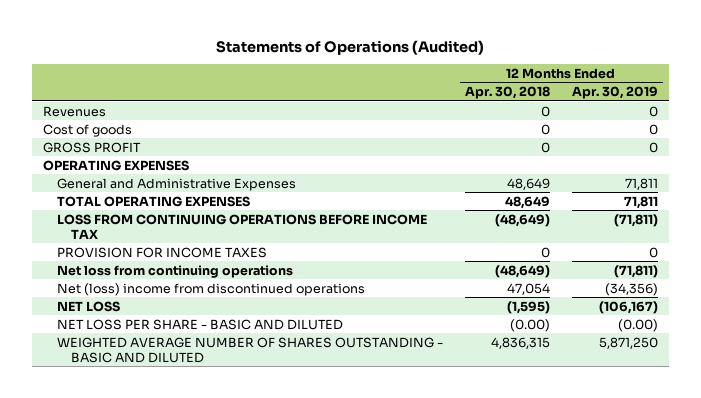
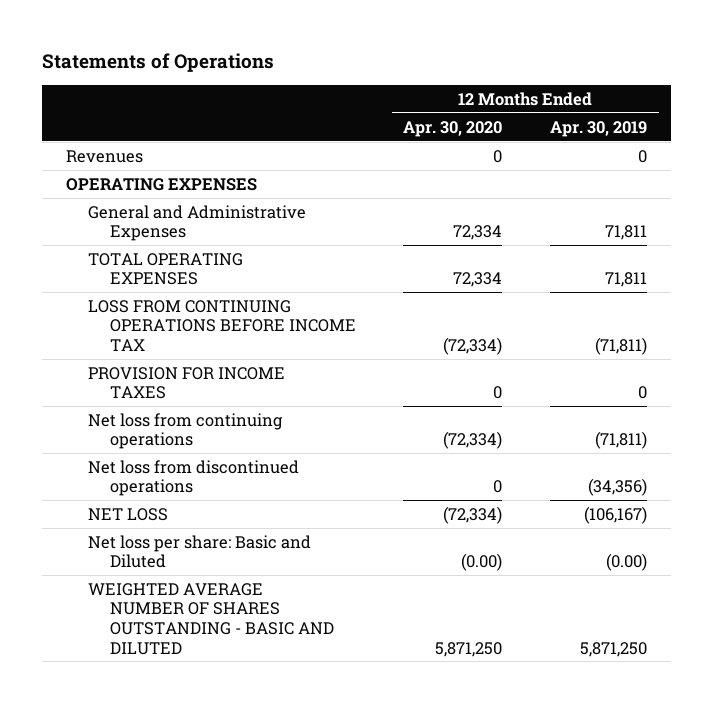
- Statements of Operations (Audited)
+ Statements of Operations
- | 12 Months Ended Apr. 30, 2018 | 12 Months Ended Apr. 30, 2019
+ | 12 Months Ended Apr. 30, 2020 | 12 Months Ended Apr. 30, 2019
- Cost of goods | 0 | 0
- GROSS PROFIT | 0 | 0
- Net (loss) income from discontinued operations | 47,054 | (34,356)
+ Net loss from discontinued operations | 0 | (34,356)
- NET LOSS PER SHARE - BASIC AND DILUTED | (0.00) | (0.00)
+ Net loss per share: Basic and Diluted | (0.00) | (0.00)

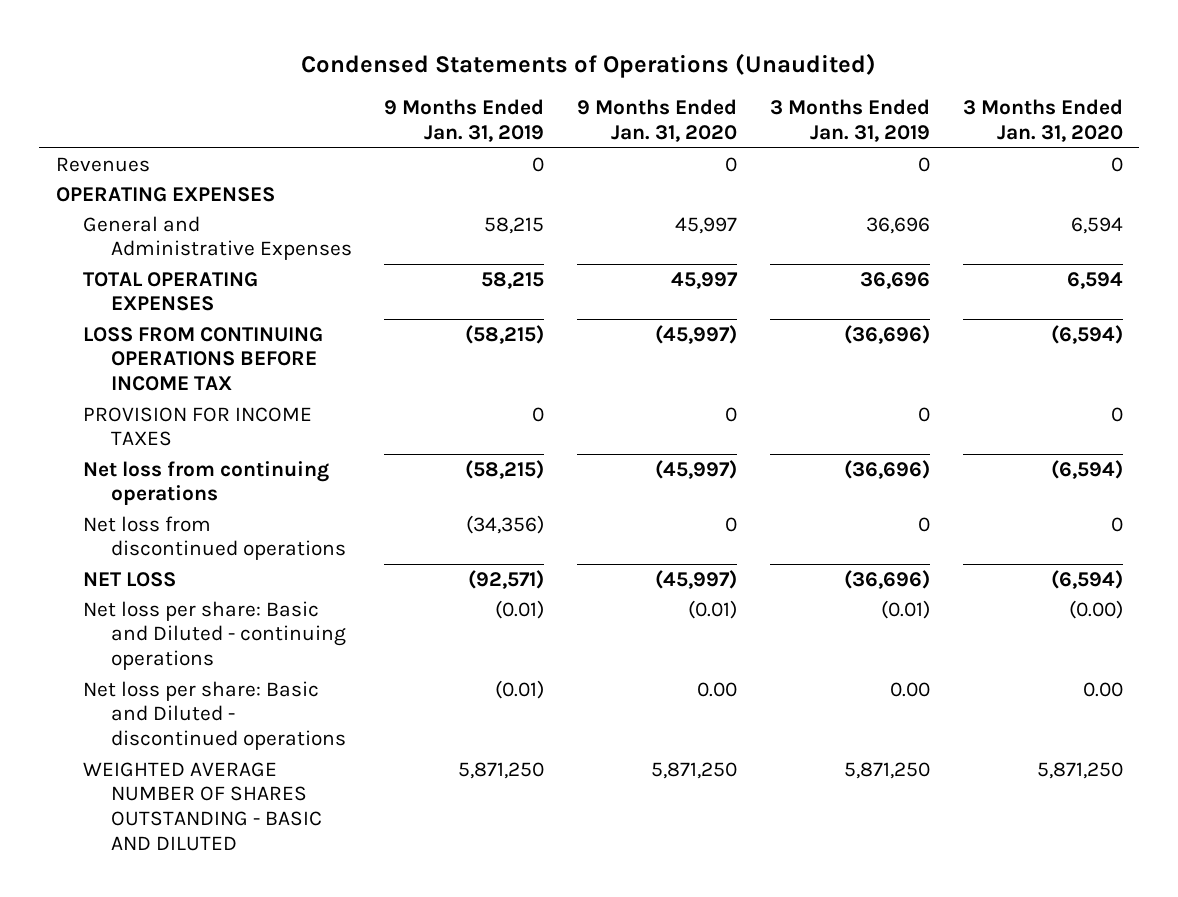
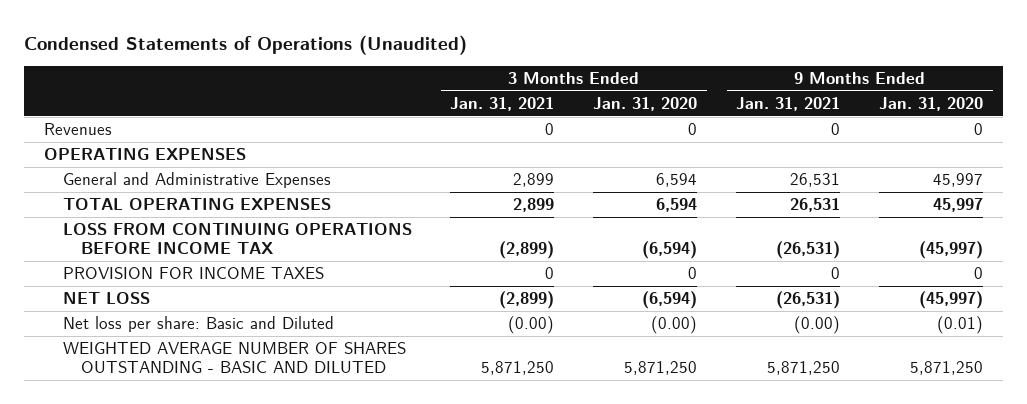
- | 9 Months Ended Jan. 31, 2019 | 9 Months Ended Jan. 31, 2020 | 3 Months Ended Jan. 31, 2019 | 3 Months Ended Jan. 31, 2020
+ | 3 Months Ended Jan. 31, 2021 | 3 Months Ended Jan. 31, 2020 | 9 Months Ended Jan. 31, 2021 | 9 Months Ended Jan. 31, 2020
- Net loss from continuing operations | (58,215) | (45,997) | (36,696) | (6,594)
- Net loss from discontinued operations | (34,356) | 0 | 0 | 0
- Net loss per share: Basic and Diluted - continuing operations | (0.01) | (0.01) | (0.01) | (0.00)
- Net loss per share: Basic and Diluted - discontinued operations | (0.01) | 0.00 | 0.00 | 0.00
+ Net loss per share: Basic and Diluted | (0.00) | (0.00) | (0.00) | (0.01)

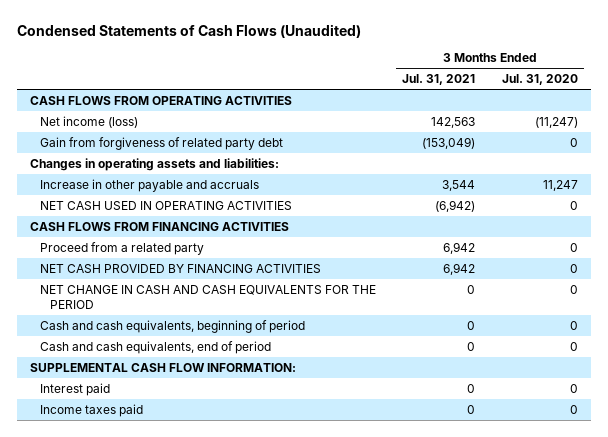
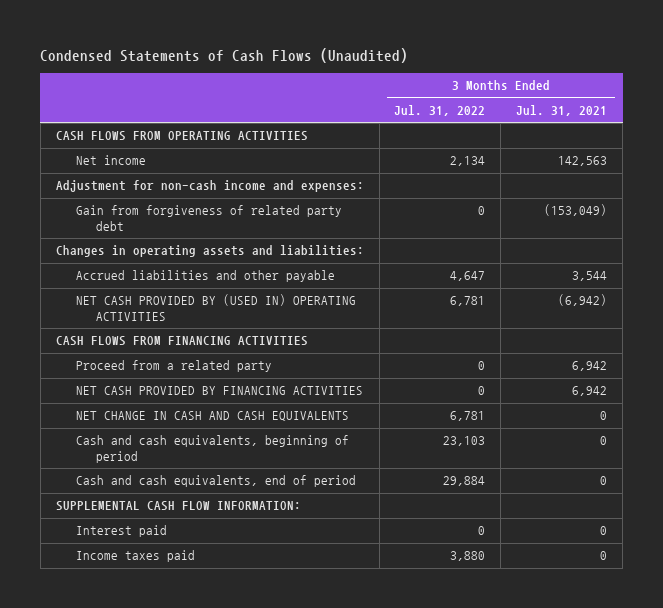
- | 3 Months Ended Jul. 31, 2021 | 3 Months Ended Jul. 31, 2020
+ | 3 Months Ended Jul. 31, 2022 | 3 Months Ended Jul. 31, 2021
- Net income (loss) | 142,563 | (11,247)
+ Net income | 2,134 | 142,563
+ Adjustment for non-cash income and expenses:
- Increase in other payable and accruals | 3,544 | 11,247
- NET CASH USED IN OPERATING ACTIVITIES | (6,942) | 0
+ Accrued liabilities and other payable | 4,647 | 3,544
+ NET CASH PROVIDED BY (USED IN) OPERATING ACTIVITIES | 6,781 | (6,942)
- NET CHANGE IN CASH AND CASH EQUIVALENTS FOR THE PERIOD | 0 | 0
+ NET CHANGE IN CASH AND CASH EQUIVALENTS | 6,781 | 0

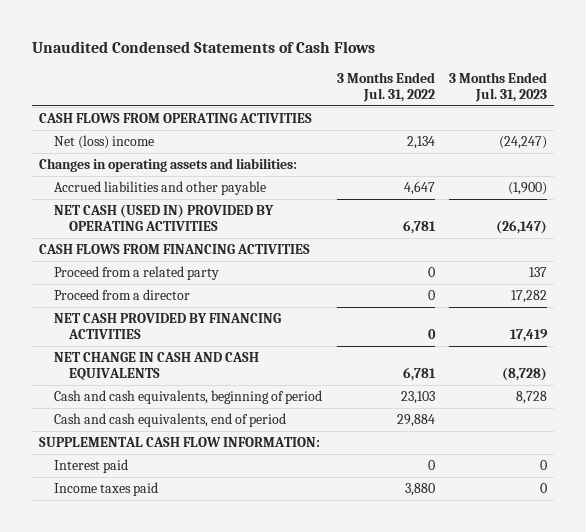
- Condensed Statements of Cash Flows (Unaudited)
+ Unaudited Condensed Statements of Cash Flows
- | 3 Months Ended Jul. 31, 2022 | 3 Months Ended Jul. 31, 2021
+ | 3 Months Ended Jul. 31, 2022 | 3 Months Ended Jul. 31, 2023
- Net income | 2,134 | 142,563
- Adjustment for non-cash income and expenses:
- Gain from forgiveness of related party debt | 0 | (153,049)
+ Net (loss) income | 2,134 | (24,247)
- NET CASH PROVIDED BY (USED IN) OPERATING ACTIVITIES | 6,781 | (6,942)
+ NET CASH (USED IN) PROVIDED BY OPERATING ACTIVITIES | 6,781 | (26,147)
+ Proceed from a director | 0 | 17,282

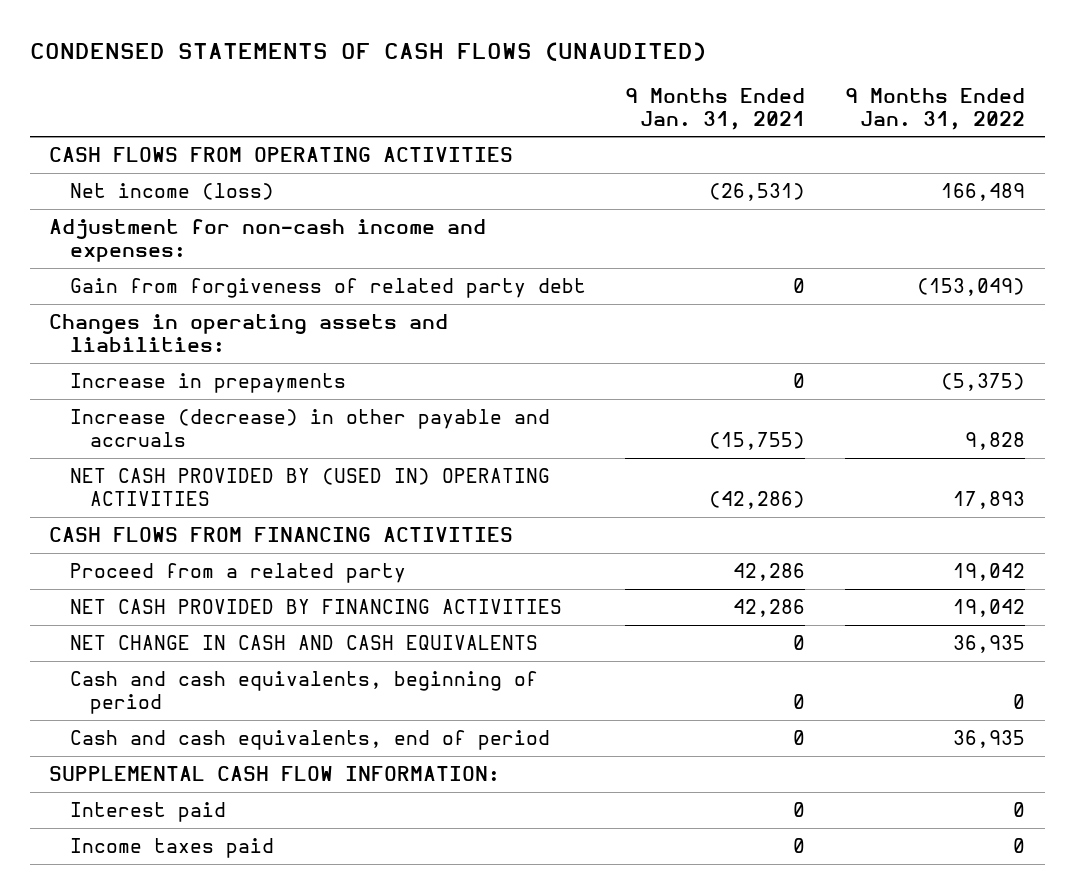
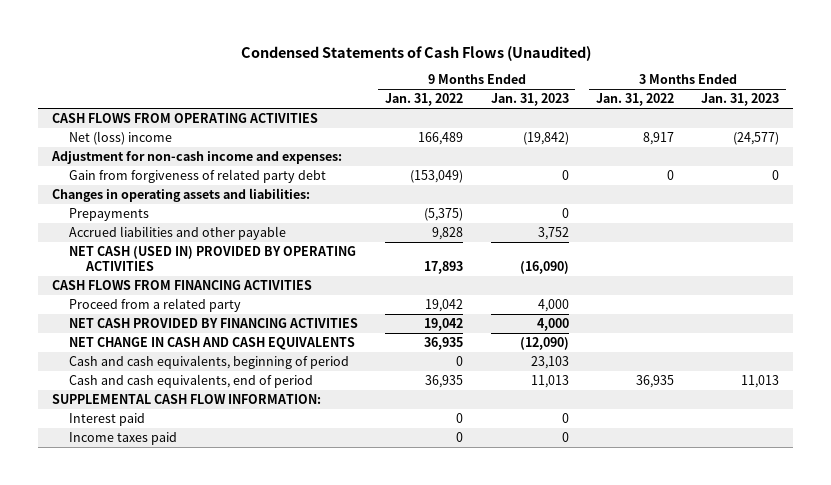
- CONDENSED STATEMENTS OF CASH FLOWS (UNAUDITED)
+ Condensed Statements of Cash Flows (Unaudited)
- | 9 Months Ended Jan. 31, 2021 | 9 Months Ended Jan. 31, 2022
+ | 9 Months Ended Jan. 31, 2022 | 9 Months Ended Jan. 31, 2023 | 3 Months Ended Jan. 31, 2022 | 3 Months Ended Jan. 31, 2023
- Net income (loss) | (26,531) | 166,489
+ Net (loss) income | 166,489 | (19,842) | 8,917 | (24,577)
- Increase in prepayments | 0 | (5,375)
- Increase (decrease) in other payable and accruals | (15,755) | 9,828
- NET CASH PROVIDED BY (USED IN) OPERATING ACTIVITIES | (42,286) | 17,893
+ Prepayments | (5,375) | 0 | |
+ Accrued liabilities and other payable | 9,828 | 3,752 | |
+ NET CASH (USED IN) PROVIDED BY OPERATING ACTIVITIES | 17,893 | (16,090) | |

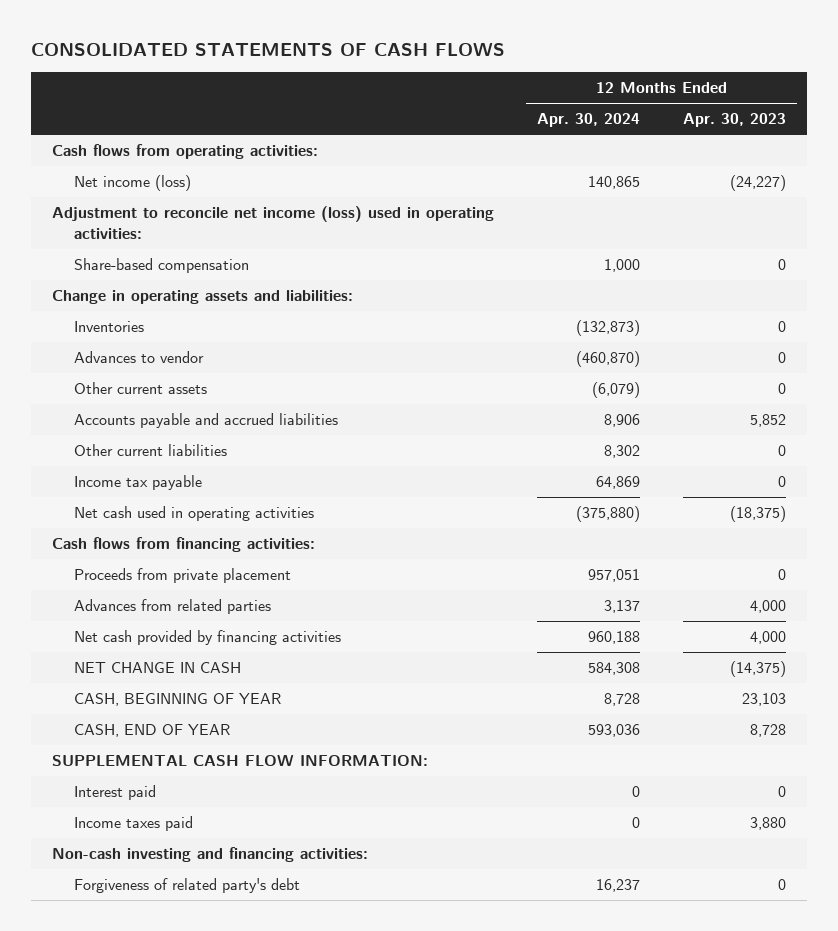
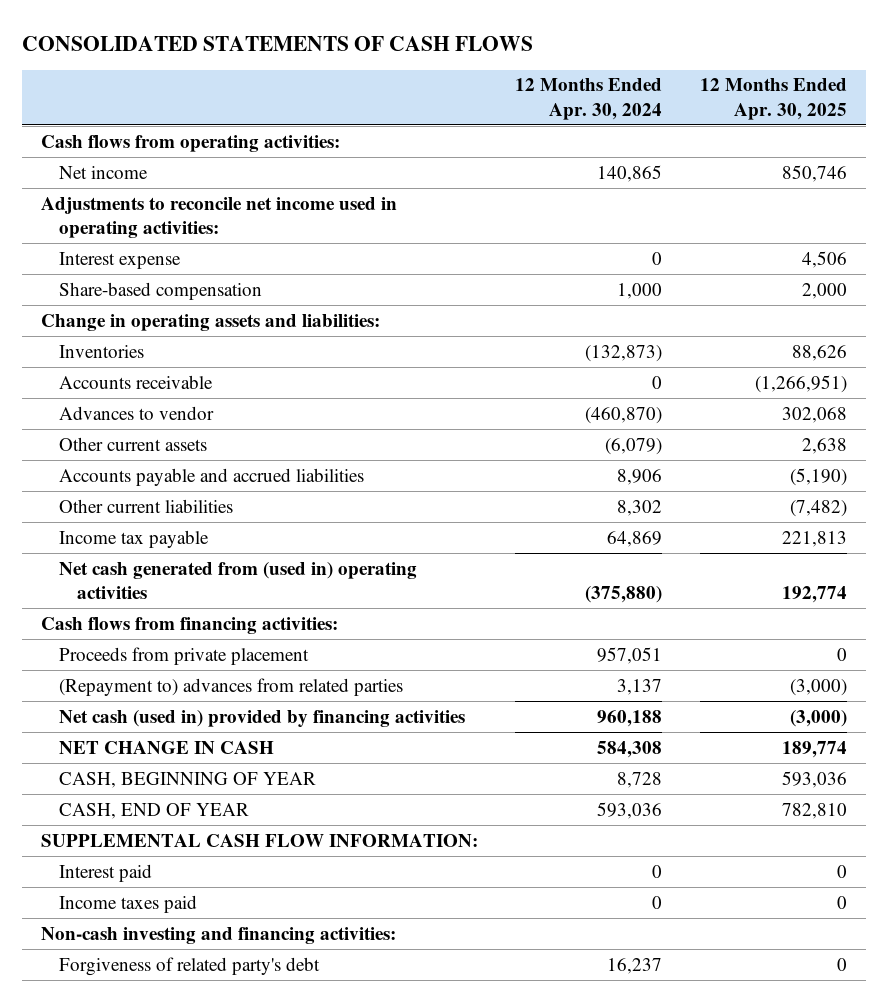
- | 12 Months Ended Apr. 30, 2024 | 12 Months Ended Apr. 30, 2023
+ | 12 Months Ended Apr. 30, 2024 | 12 Months Ended Apr. 30, 2025
- Net income (loss) | 140,865 | (24,227)
- Adjustment to reconcile net income (loss) used in operating activities:
+ Net income | 140,865 | 850,746
+ Adjustments to reconcile net income used in operating activities:
+ Interest expense | 0 | 4,506
+ Accounts receivable | 0 | (1,266,951)
- Net cash used in operating activities | (375,880) | (18,375)
+ Net cash generated from (used in) operating activities | (375,880) | 192,774
- Advances from related parties | 3,137 | 4,000
- Net cash provided by financing activities | 960,188 | 4,000
+ (Repayment to) advances from related parties | 3,137 | (3,000)
+ Net cash (used in) provided by financing activities | 960,188 | (3,000)

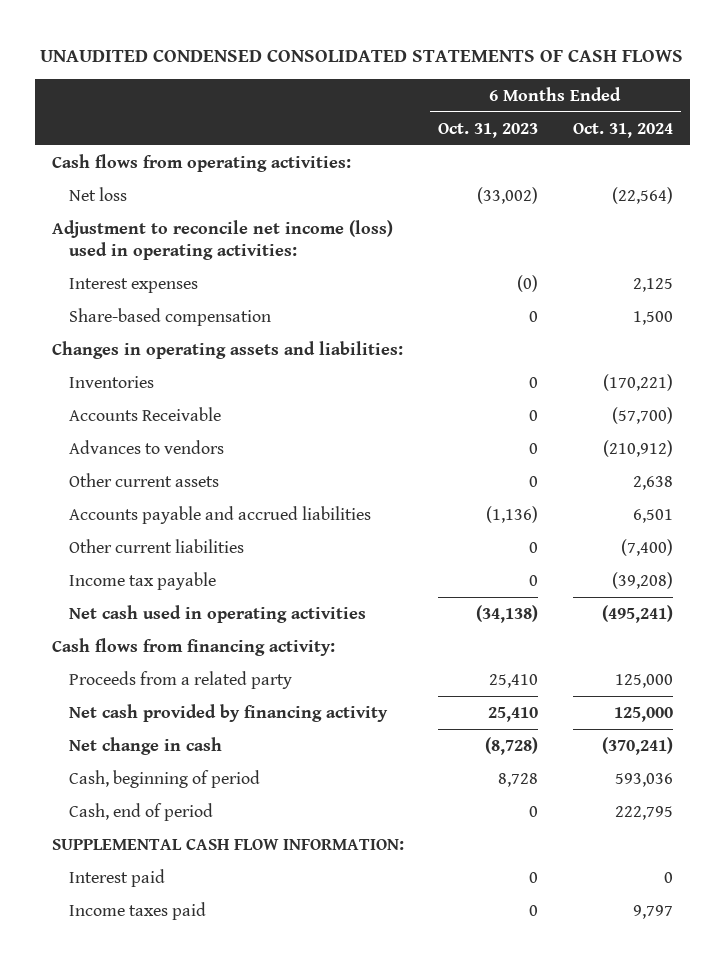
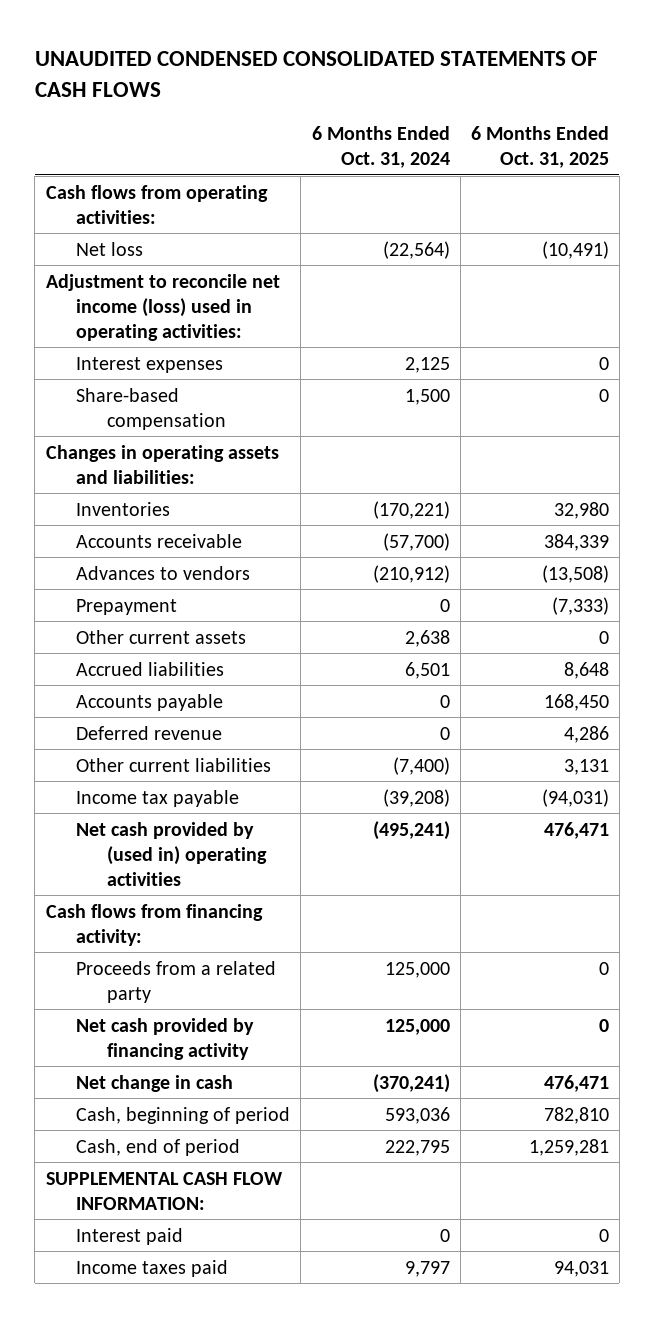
- | 6 Months Ended Oct. 31, 2023 | 6 Months Ended Oct. 31, 2024
+ | 6 Months Ended Oct. 31, 2024 | 6 Months Ended Oct. 31, 2025
- Accounts Receivable | 0 | (57,700)
+ Accounts receivable | (57,700) | 384,339
+ Prepayment | 0 | (7,333)
- Accounts payable and accrued liabilities | (1,136) | 6,501
+ Accrued liabilities | 6,501 | 8,648
+ Accounts payable | 0 | 168,450
+ Deferred revenue | 0 | 4,286
- Net cash used in operating activities | (34,138) | (495,241)
+ Net cash provided by (used in) operating activities | (495,241) | 476,471

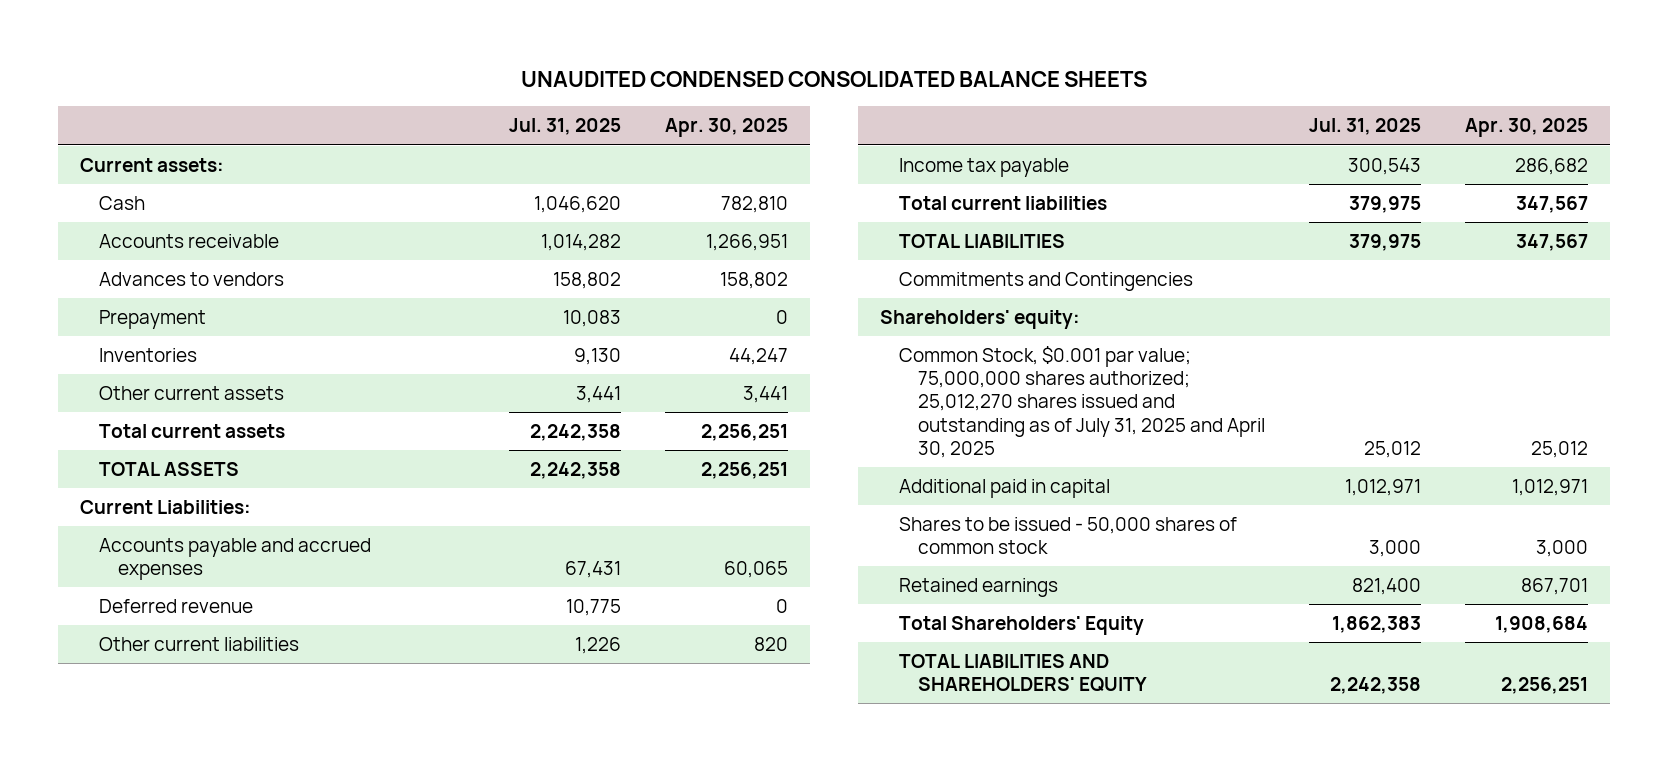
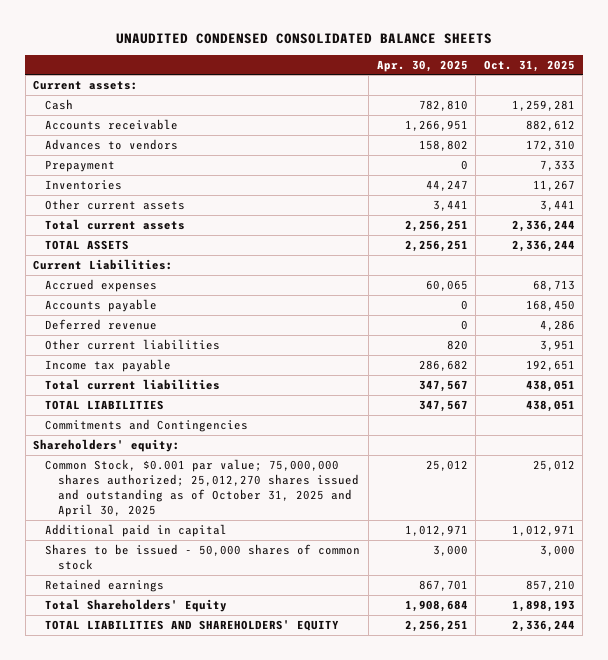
- | Jul. 31, 2025 | Apr. 30, 2025
+ | Apr. 30, 2025 | Oct. 31, 2025
- Accounts payable and accrued expenses | 67,431 | 60,065
+ Accrued expenses | 60,065 | 68,713
+ Accounts payable | 0 | 168,450
- Common Stock, $0.001 par value; 75,000,000 shares authorized; 25,012,270 shares issued and outstanding as of July 31, 2025 and April 30, 2025 | 25,012 | 25,012
+ Common Stock, $0.001 par value; 75,000,000 shares authorized; 25,012,270 shares issued and outstanding as of October 31, 2025 and April 30, 2025 | 25,012 | 25,012

